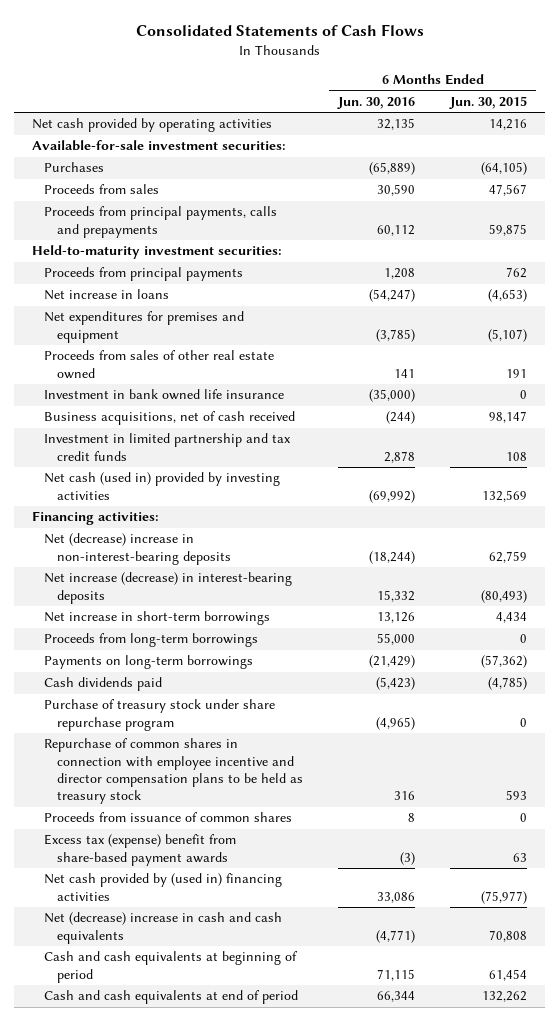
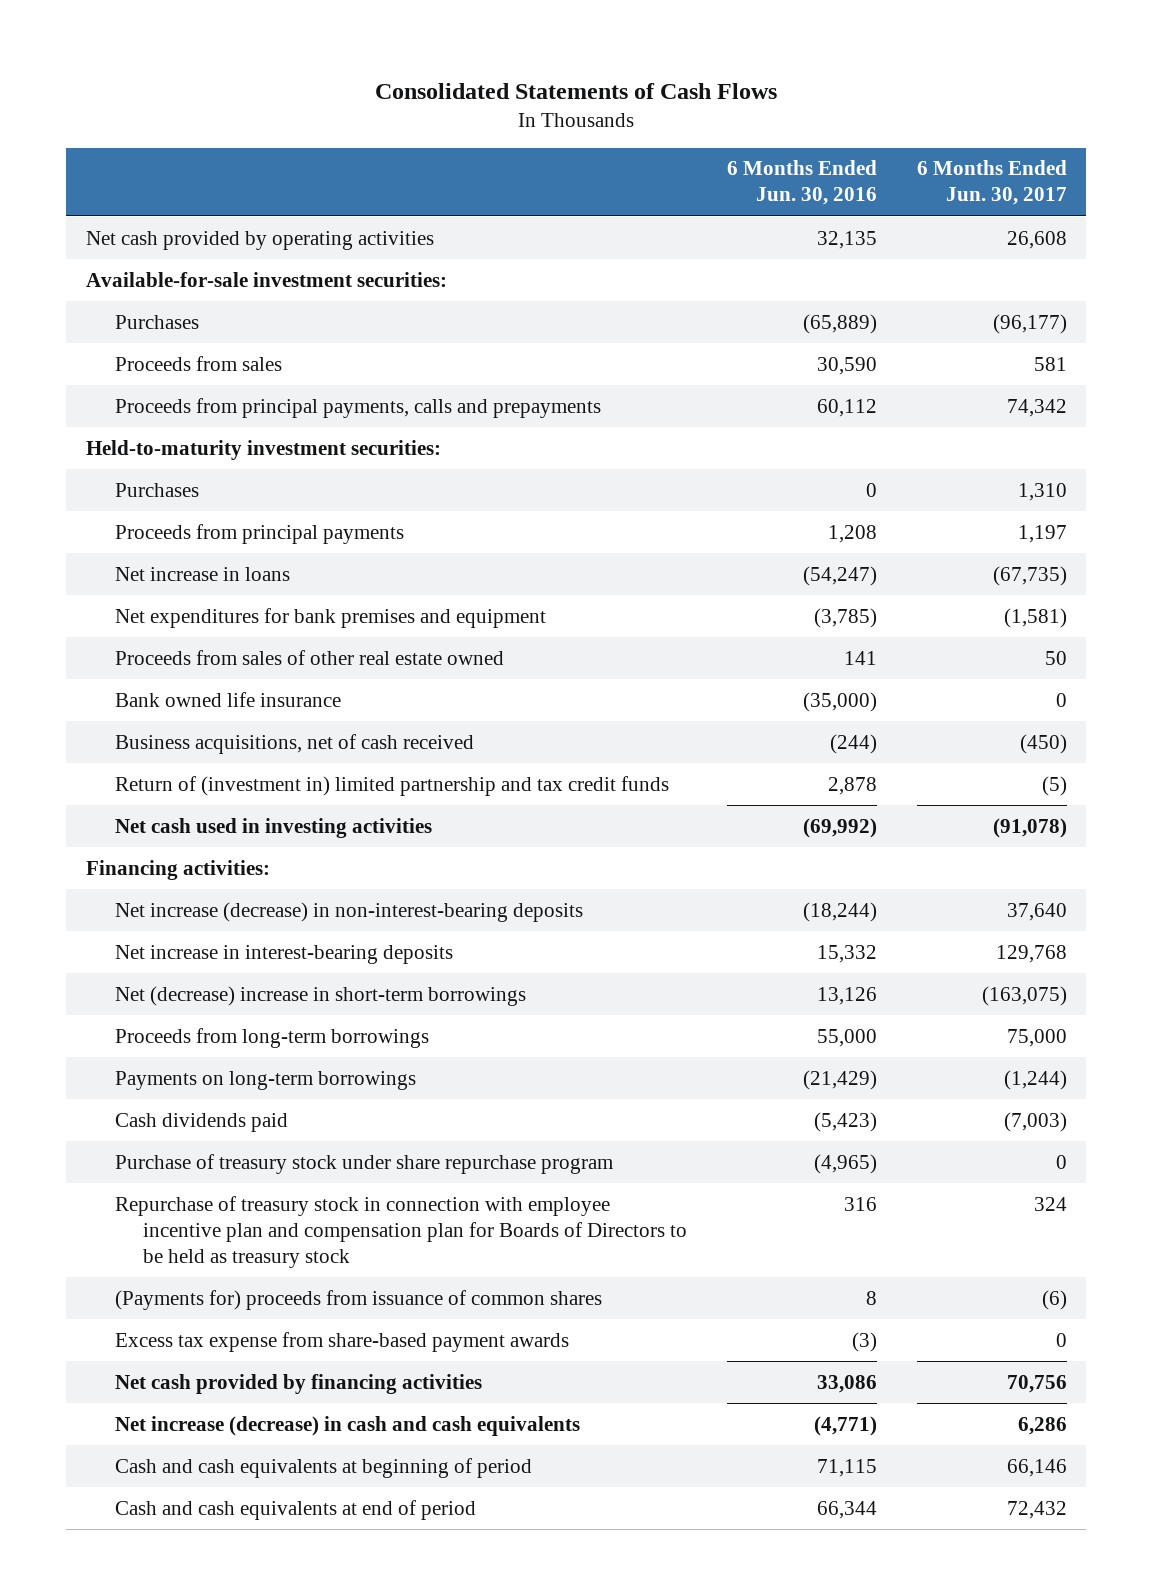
- | 6 Months Ended Jun. 30, 2016 | 6 Months Ended Jun. 30, 2015
+ | 6 Months Ended Jun. 30, 2016 | 6 Months Ended Jun. 30, 2017
+ Purchases | 0 | 1,310
- Net expenditures for premises and equipment | (3,785) | (5,107)
+ Net expenditures for bank premises and equipment | (3,785) | (1,581)
- Investment in bank owned life insurance | (35,000) | 0
+ Bank owned life insurance | (35,000) | 0
- Investment in limited partnership and tax credit funds | 2,878 | 108
- Net cash (used in) provided by investing activities | (69,992) | 132,569
+ Return of (investment in) limited partnership and tax credit funds | 2,878 | (5)
+ Net cash used in investing activities | (69,992) | (91,078)
- Net (decrease) increase in non-interest-bearing deposits | (18,244) | 62,759
- Net increase (decrease) in interest-bearing deposits | 15,332 | (80,493)
- Net increase in short-term borrowings | 13,126 | 4,434
+ Net increase (decrease) in non-interest-bearing deposits | (18,244) | 37,640
+ Net increase in interest-bearing deposits | 15,332 | 129,768
+ Net (decrease) increase in short-term borrowings | 13,126 | (163,075)
- Repurchase of common shares in connection with employee incentive and director compensation plans to be held as treasury stock | 316 | 593
- Proceeds from issuance of common shares | 8 | 0
- Excess tax (expense) benefit from share-based payment awards | (3) | 63
- Net cash provided by (used in) financing activities | 33,086 | (75,977)
- Net (decrease) increase in cash and cash equivalents | (4,771) | 70,808
+ Repurchase of treasury stock in connection with employee incentive plan and compensation plan for Boards of Directors to be held as treasury stock | 316 | 324
+ (Payments for) proceeds from issuance of common shares | 8 | (6)
+ Excess tax expense from share-based payment awards | (3) | 0
+ Net cash provided by financing activities | 33,086 | 70,756
+ Net increase (decrease) in cash and cash equivalents | (4,771) | 6,286

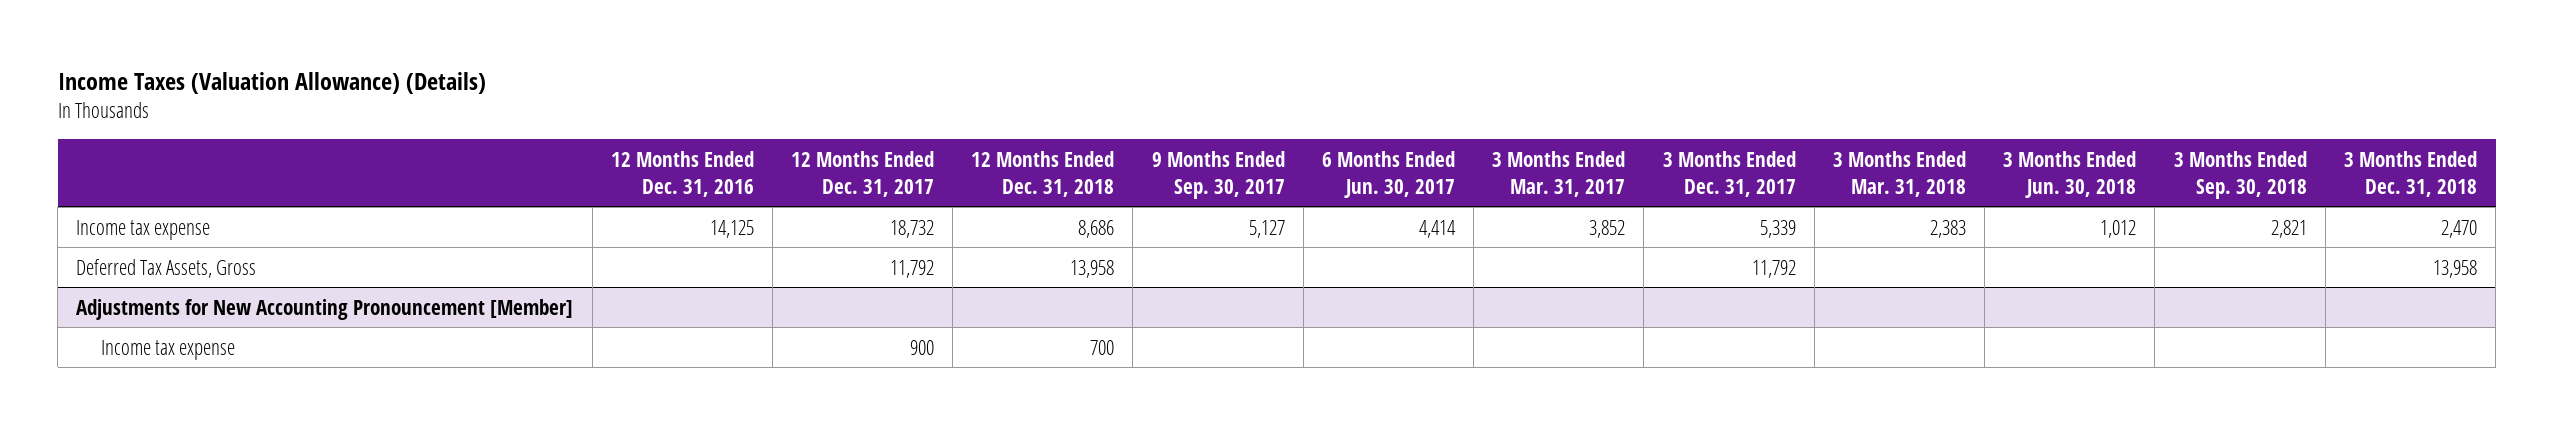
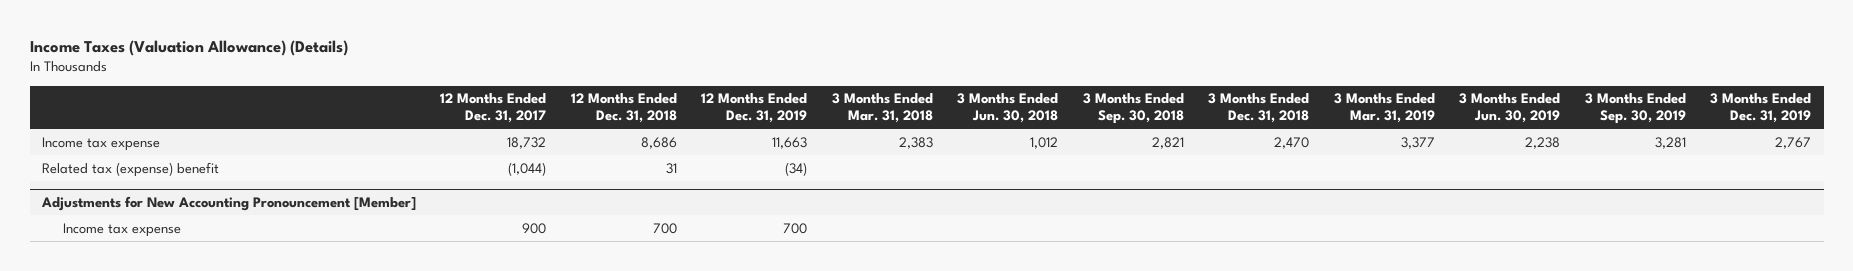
- | 12 Months Ended Dec. 31, 2016 | 12 Months Ended Dec. 31, 2017 | 12 Months Ended Dec. 31, 2018 | 9 Months Ended Sep. 30, 2017 | 6 Months Ended Jun. 30, 2017 | 3 Months Ended Mar. 31, 2017 | 3 Months Ended Dec. 31, 2017 | 3 Months Ended Mar. 31, 2018 | 3 Months Ended Jun. 30, 2018 | 3 Months Ended Sep. 30, 2018 | 3 Months Ended Dec. 31, 2018
+ | 12 Months Ended Dec. 31, 2017 | 12 Months Ended Dec. 31, 2018 | 12 Months Ended Dec. 31, 2019 | 3 Months Ended Mar. 31, 2018 | 3 Months Ended Jun. 30, 2018 | 3 Months Ended Sep. 30, 2018 | 3 Months Ended Dec. 31, 2018 | 3 Months Ended Mar. 31, 2019 | 3 Months Ended Jun. 30, 2019 | 3 Months Ended Sep. 30, 2019 | 3 Months Ended Dec. 31, 2019
- Deferred Tax Assets, Gross | | 11,792 | 13,958 | | | | 11,792 | | | | 13,958
+ Related tax (expense) benefit | (1,044) | 31 | (34) | | | | | | | |

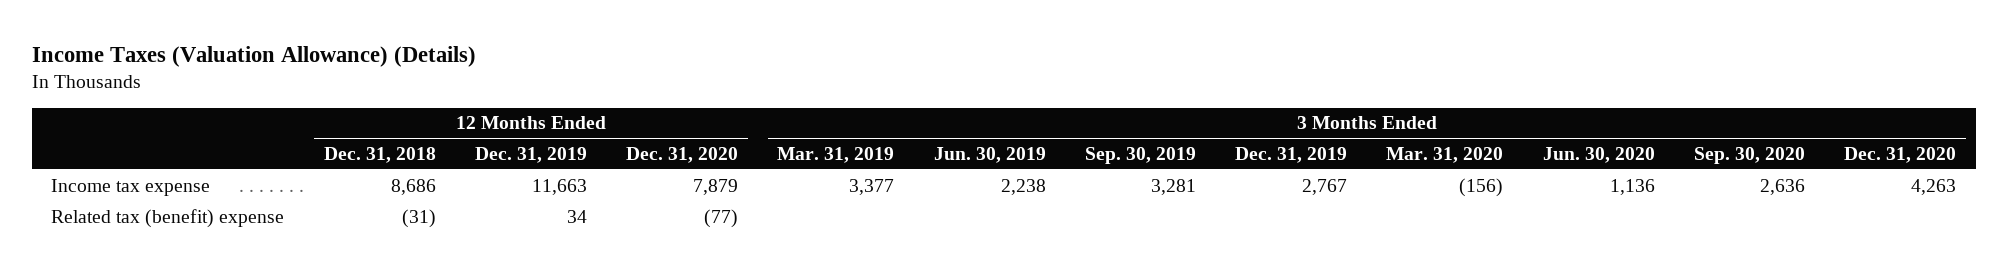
- | 12 Months Ended Dec. 31, 2017 | 12 Months Ended Dec. 31, 2018 | 12 Months Ended Dec. 31, 2019 | 3 Months Ended Mar. 31, 2018 | 3 Months Ended Jun. 30, 2018 | 3 Months Ended Sep. 30, 2018 | 3 Months Ended Dec. 31, 2018 | 3 Months Ended Mar. 31, 2019 | 3 Months Ended Jun. 30, 2019 | 3 Months Ended Sep. 30, 2019 | 3 Months Ended Dec. 31, 2019
+ | 12 Months Ended Dec. 31, 2018 | 12 Months Ended Dec. 31, 2019 | 12 Months Ended Dec. 31, 2020 | 3 Months Ended Mar. 31, 2019 | 3 Months Ended Jun. 30, 2019 | 3 Months Ended Sep. 30, 2019 | 3 Months Ended Dec. 31, 2019 | 3 Months Ended Mar. 31, 2020 | 3 Months Ended Jun. 30, 2020 | 3 Months Ended Sep. 30, 2020 | 3 Months Ended Dec. 31, 2020
- Related tax (expense) benefit | (1,044) | 31 | (34) | | | | | | | |
- Adjustments for New Accounting Pronouncement [Member]
- Income tax expense | 900 | 700 | 700 | | | | | | | |
+ Related tax (benefit) expense | (31) | 34 | (77) | | | | | | | |

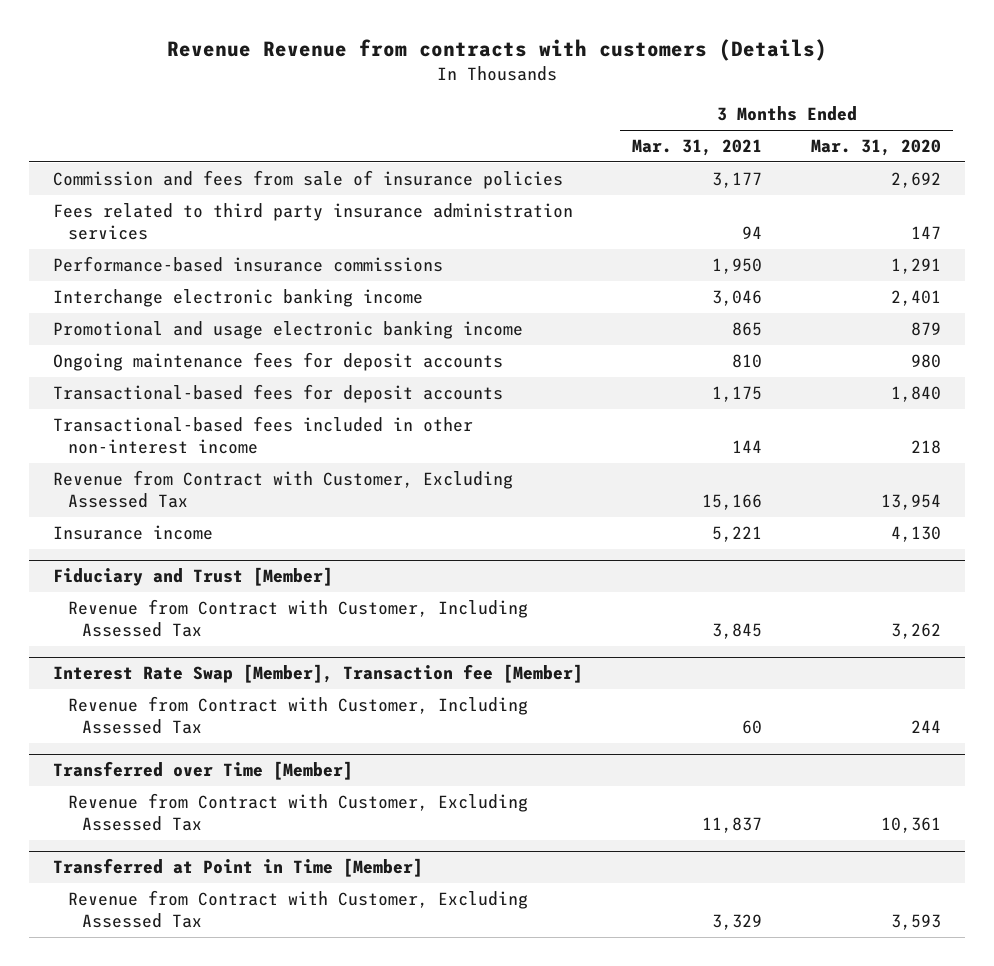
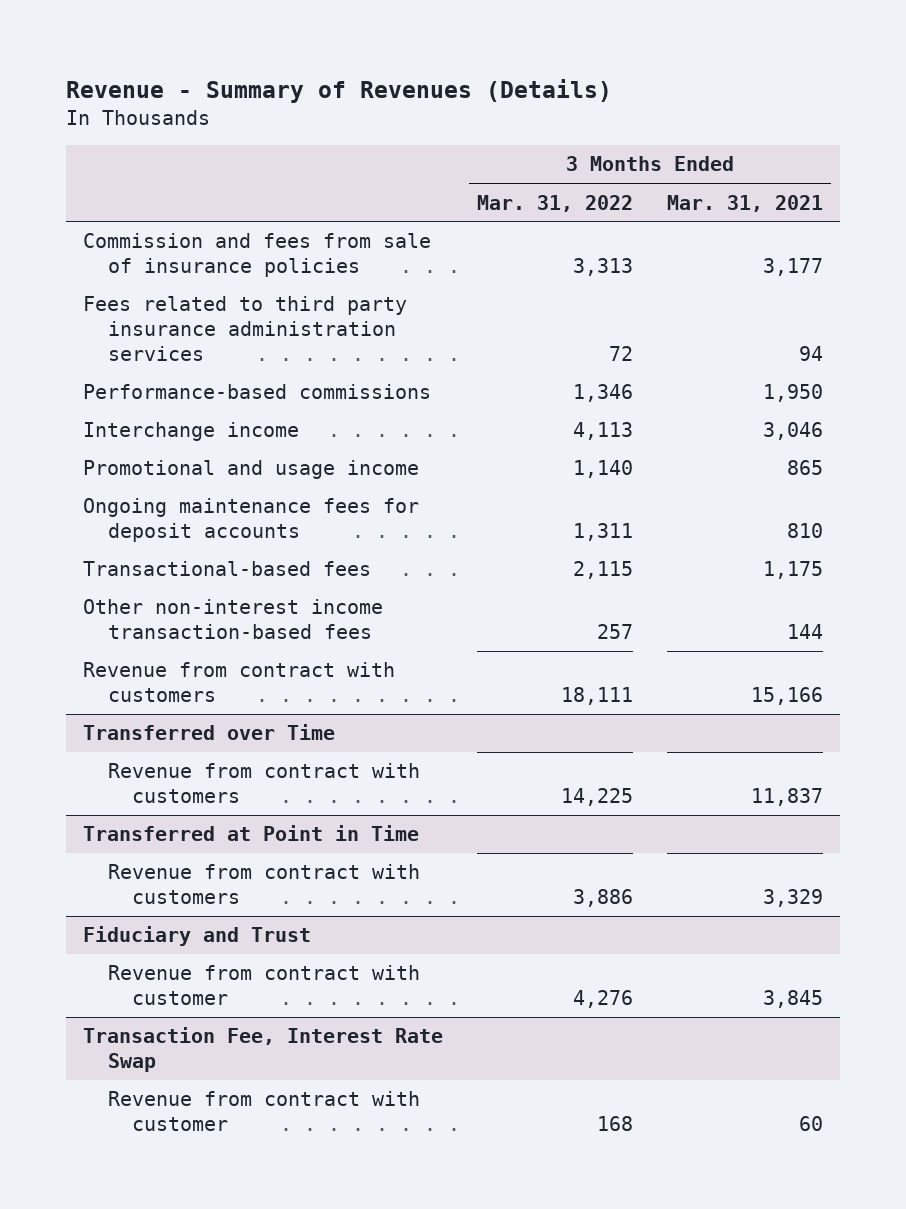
- Revenue Revenue from contracts with customers (Details)
+ Revenue - Summary of Revenues (Details)
- | 3 Months Ended Mar. 31, 2021 | 3 Months Ended Mar. 31, 2020
+ | 3 Months Ended Mar. 31, 2022 | 3 Months Ended Mar. 31, 2021
- Performance-based insurance commissions | 1,950 | 1,291
- Interchange electronic banking income | 3,046 | 2,401
- Promotional and usage electronic banking income | 865 | 879
+ Performance-based commissions | 1,346 | 1,950
+ Interchange income | 4,113 | 3,046
+ Promotional and usage income | 1,140 | 865
- Transactional-based fees for deposit accounts | 1,175 | 1,840
- Transactional-based fees included in other non-interest income | 144 | 218
- Revenue from Contract with Customer, Excluding Assessed Tax | 15,166 | 13,954
- Insurance income | 5,221 | 4,130
- Fiduciary and Trust [Member]
- Revenue from Contract with Customer, Including Assessed Tax | 3,845 | 3,262
- Interest Rate Swap [Member], Transaction fee [Member]
- Revenue from Contract with Customer, Including Assessed Tax | 60 | 244
- Transferred over Time [Member]
- Revenue from Contract with Customer, Excluding Assessed Tax | 11,837 | 10,361
- Transferred at Point in Time [Member]
- Revenue from Contract with Customer, Excluding Assessed Tax | 3,329 | 3,593
+ Transactional-based fees | 2,115 | 1,175
+ Other non-interest income transaction-based fees | 257 | 144
+ Revenue from contract with customers | 18,111 | 15,166
+ Transferred over Time
+ Revenue from contract with customers | 14,225 | 11,837
+ Transferred at Point in Time
+ Revenue from contract with customers | 3,886 | 3,329
+ Fiduciary and Trust
+ Revenue from contract with customer | 4,276 | 3,845
+ Transaction Fee, Interest Rate Swap
+ Revenue from contract with customer | 168 | 60

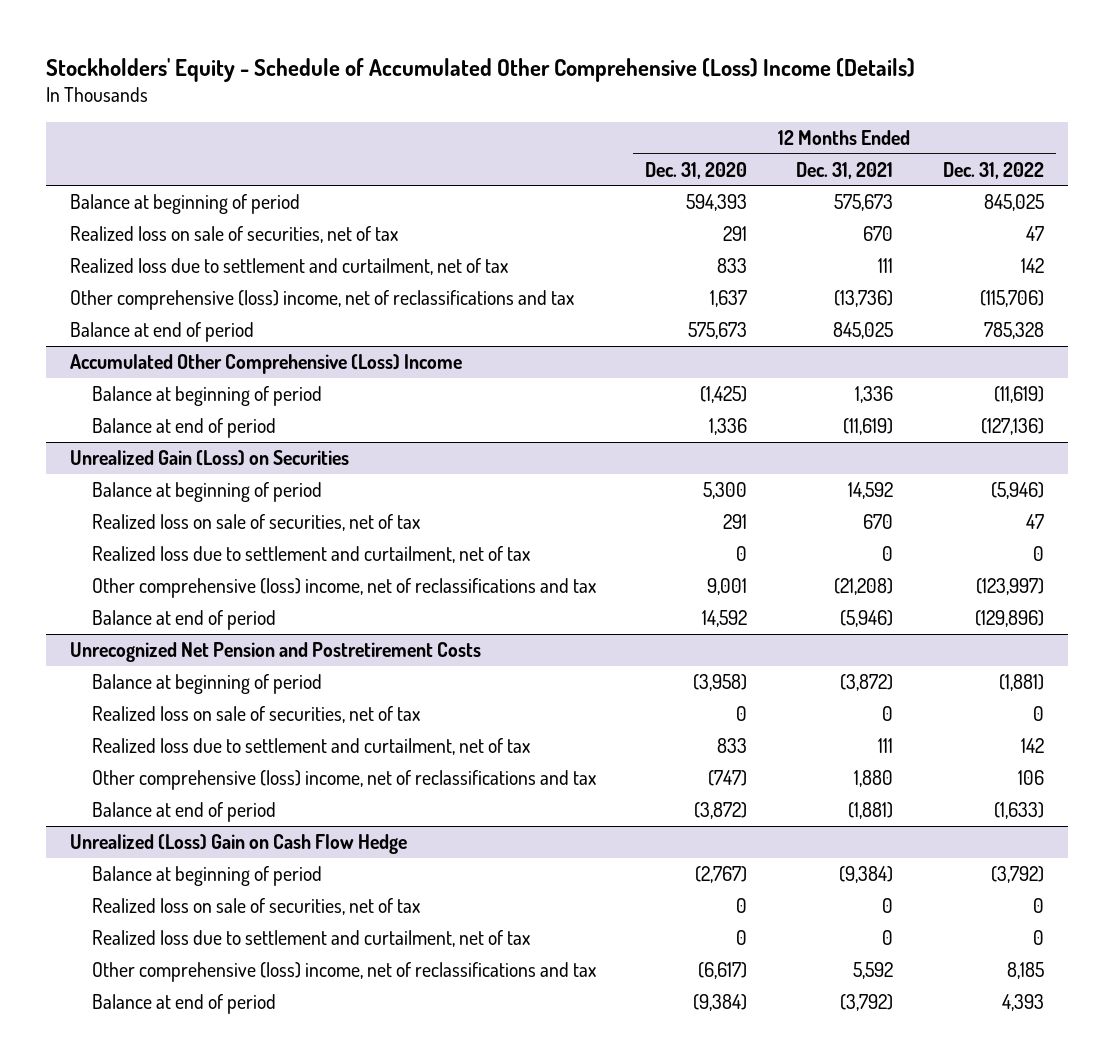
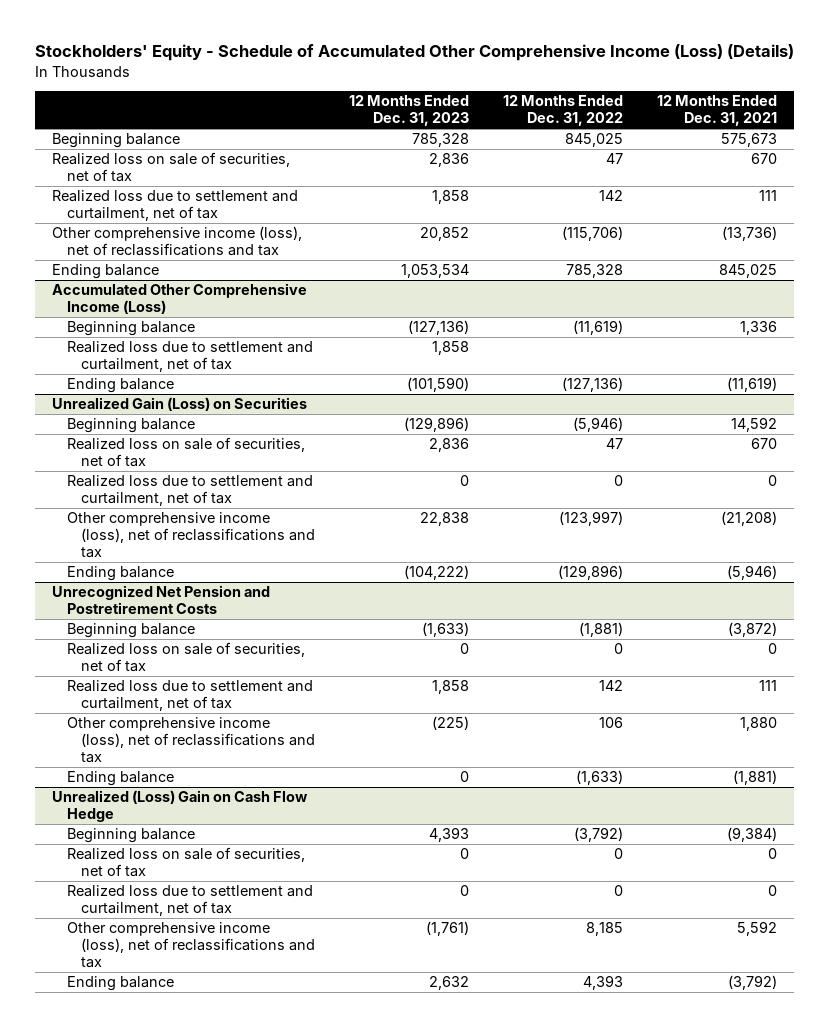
- Stockholders' Equity - Schedule of Accumulated Other Comprehensive (Loss) Income (Details)
+ Stockholders' Equity - Schedule of Accumulated Other Comprehensive Income (Loss) (Details)
- | 12 Months Ended Dec. 31, 2020 | 12 Months Ended Dec. 31, 2021 | 12 Months Ended Dec. 31, 2022
+ | 12 Months Ended Dec. 31, 2023 | 12 Months Ended Dec. 31, 2022 | 12 Months Ended Dec. 31, 2021
- Balance at beginning of period | 594,393 | 575,673 | 845,025
+ Beginning balance | 785,328 | 845,025 | 575,673
- Other comprehensive (loss) income, net of reclassifications and tax | 1,637 | (13,736) | (115,706)
- Balance at end of period | 575,673 | 845,025 | 785,328
- Accumulated Other Comprehensive (Loss) Income
- Balance at beginning of period | (1,425) | 1,336 | (11,619)
- Balance at end of period | 1,336 | (11,619) | (127,136)
+ Other comprehensive income (loss), net of reclassifications and tax | 20,852 | (115,706) | (13,736)
+ Ending balance | 1,053,534 | 785,328 | 845,025
+ Accumulated Other Comprehensive Income (Loss)
+ Beginning balance | (127,136) | (11,619) | 1,336
+ Realized loss due to settlement and curtailment, net of tax | 1,858 | |
+ Ending balance | (101,590) | (127,136) | (11,619)
@ Unrealized Gain (Loss) on Securities
- Balance at beginning of period | 5,300 | 14,592 | (5,946)
+ Beginning balance | (129,896) | (5,946) | 14,592
- Other comprehensive (loss) income, net of reclassifications and tax | 9,001 | (21,208) | (123,997)
- Balance at end of period | 14,592 | (5,946) | (129,896)
+ Other comprehensive income (loss), net of reclassifications and tax | 22,838 | (123,997) | (21,208)
+ Ending balance | (104,222) | (129,896) | (5,946)
@ Unrecognized Net Pension and Postretirement Costs
- Balance at beginning of period | (3,958) | (3,872) | (1,881)
+ Beginning balance | (1,633) | (1,881) | (3,872)
- Other comprehensive (loss) income, net of reclassifications and tax | (747) | 1,880 | 106
- Balance at end of period | (3,872) | (1,881) | (1,633)
+ Other comprehensive income (loss), net of reclassifications and tax | (225) | 106 | 1,880
+ Ending balance | 0 | (1,633) | (1,881)
@ Unrealized (Loss) Gain on Cash Flow Hedge
- Balance at beginning of period | (2,767) | (9,384) | (3,792)
+ Beginning balance | 4,393 | (3,792) | (9,384)
- Other comprehensive (loss) income, net of reclassifications and tax | (6,617) | 5,592 | 8,185
- Balance at end of period | (9,384) | (3,792) | 4,393
+ Other comprehensive income (loss), net of reclassifications and tax | (1,761) | 8,185 | 5,592
+ Ending balance | 2,632 | 4,393 | (3,792)

